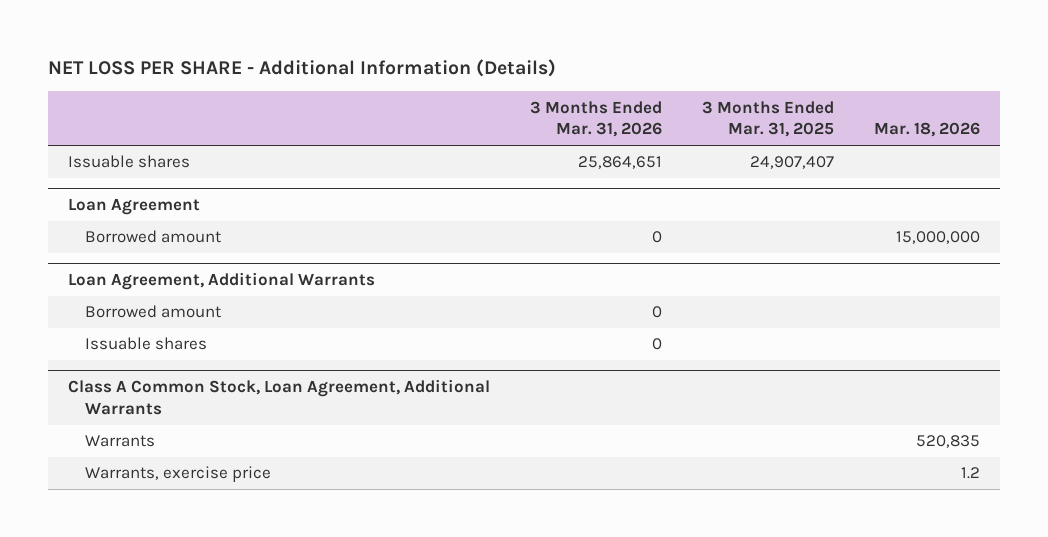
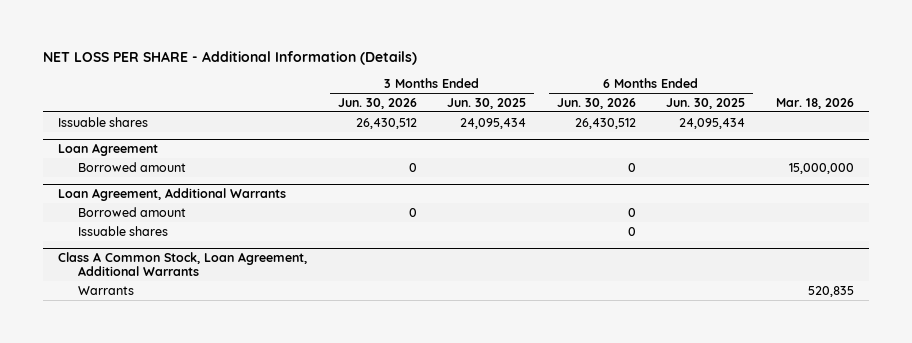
- | 3 Months Ended Mar. 31, 2026 | 3 Months Ended Mar. 31, 2025 | Mar. 18, 2026
+ | 3 Months Ended Jun. 30, 2026 | 3 Months Ended Jun. 30, 2025 | 6 Months Ended Jun. 30, 2026 | 6 Months Ended Jun. 30, 2025 | Mar. 18, 2026
@ Class A Common Stock, Loan Agreement, Additional Warrants
- Warrants, exercise price | | | 1.2

